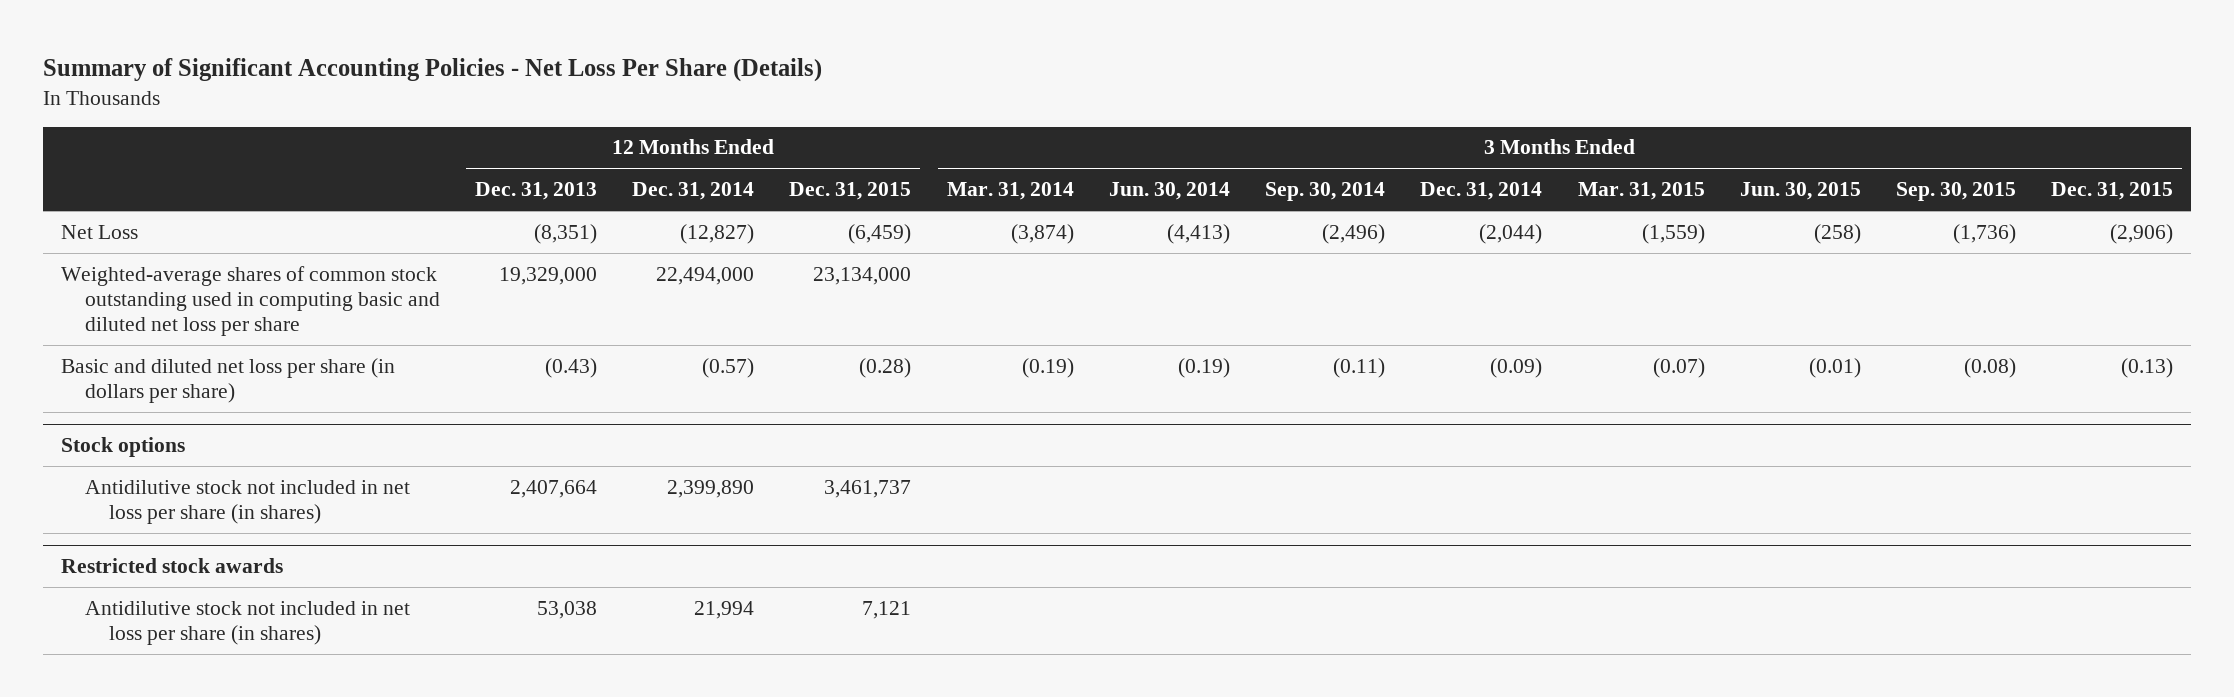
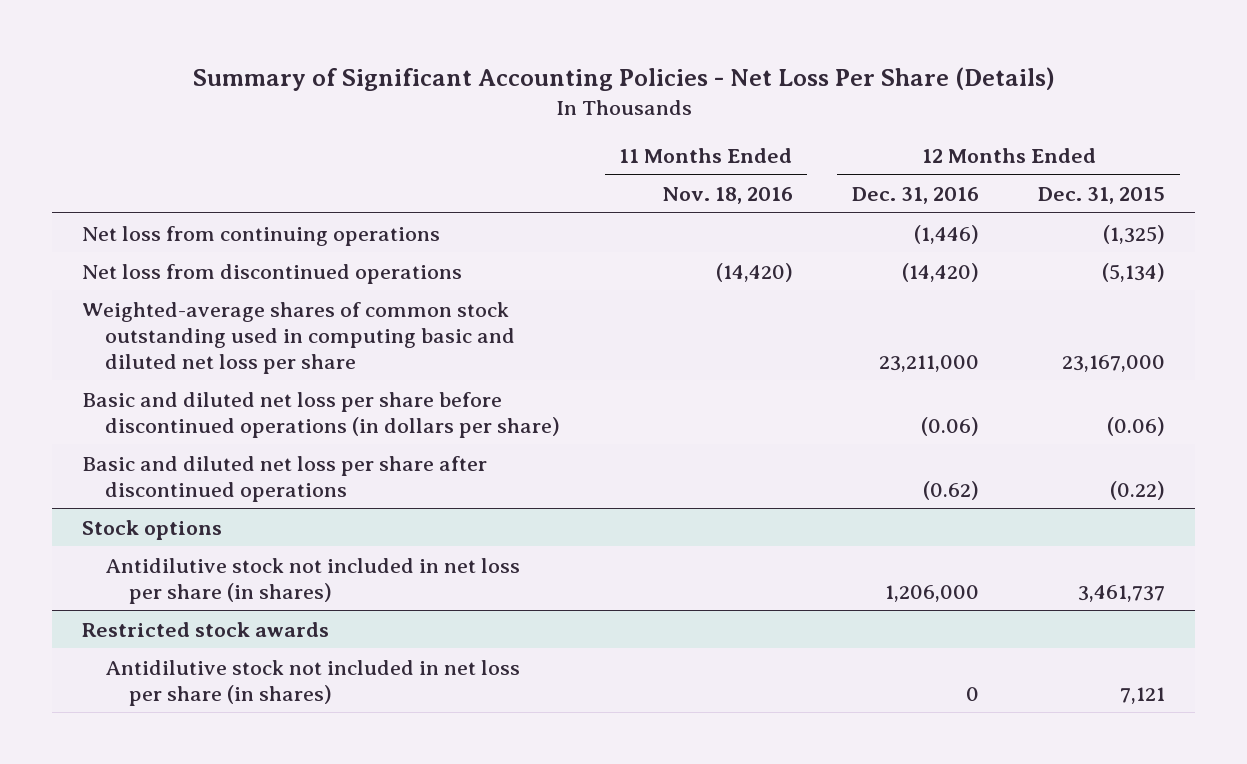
- | 12 Months Ended Dec. 31, 2013 | 12 Months Ended Dec. 31, 2014 | 12 Months Ended Dec. 31, 2015 | 3 Months Ended Mar. 31, 2014 | 3 Months Ended Jun. 30, 2014 | 3 Months Ended Sep. 30, 2014 | 3 Months Ended Dec. 31, 2014 | 3 Months Ended Mar. 31, 2015 | 3 Months Ended Jun. 30, 2015 | 3 Months Ended Sep. 30, 2015 | 3 Months Ended Dec. 31, 2015
+ | 11 Months Ended Nov. 18, 2016 | 12 Months Ended Dec. 31, 2016 | 12 Months Ended Dec. 31, 2015
- Net Loss | (8,351) | (12,827) | (6,459) | (3,874) | (4,413) | (2,496) | (2,044) | (1,559) | (258) | (1,736) | (2,906)
- Weighted-average shares of common stock outstanding used in computing basic and diluted net loss per share | 19,329,000 | 22,494,000 | 23,134,000 | | | | | | | |
- Basic and diluted net loss per share (in dollars per share) | (0.43) | (0.57) | (0.28) | (0.19) | (0.19) | (0.11) | (0.09) | (0.07) | (0.01) | (0.08) | (0.13)
+ Net loss from continuing operations | | (1,446) | (1,325)
+ Net loss from discontinued operations | (14,420) | (14,420) | (5,134)
+ Weighted-average shares of common stock outstanding used in computing basic and diluted net loss per share | | 23,211,000 | 23,167,000
+ Basic and diluted net loss per share before discontinued operations (in dollars per share) | | (0.06) | (0.06)
+ Basic and diluted net loss per share after discontinued operations | | (0.62) | (0.22)

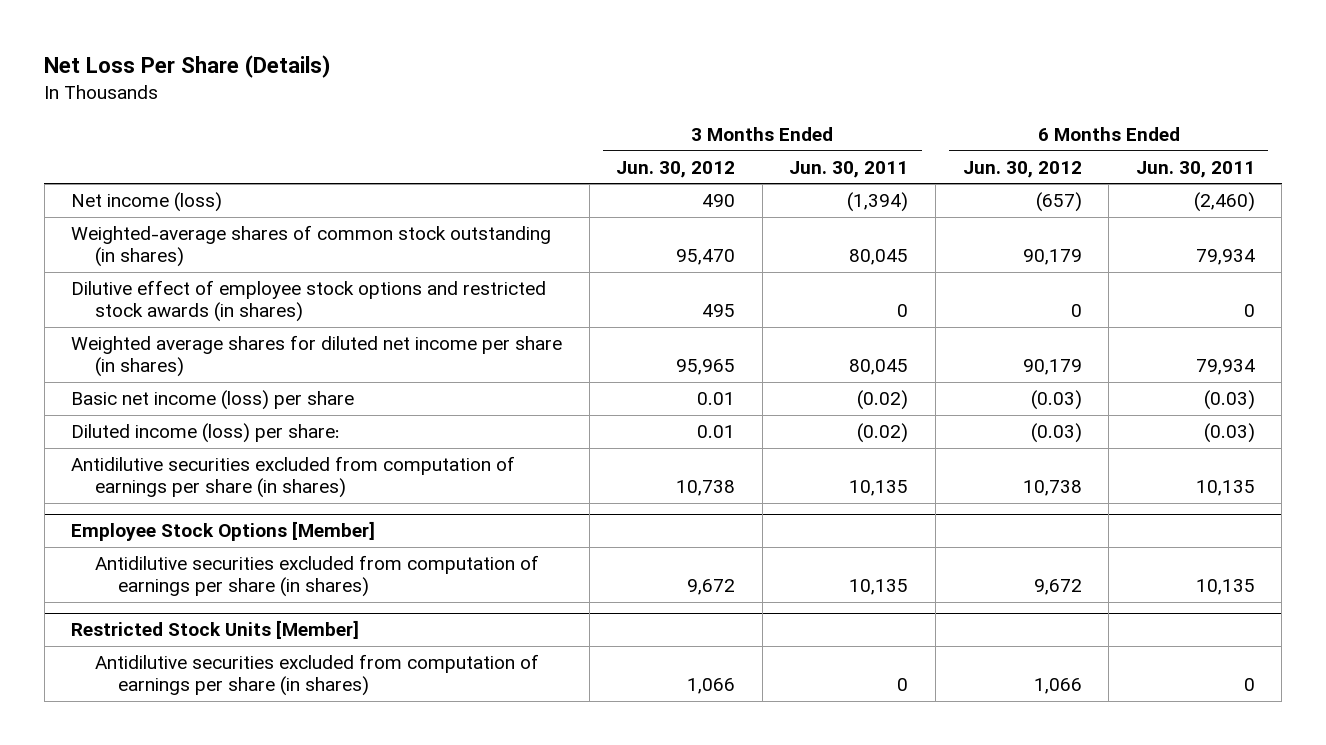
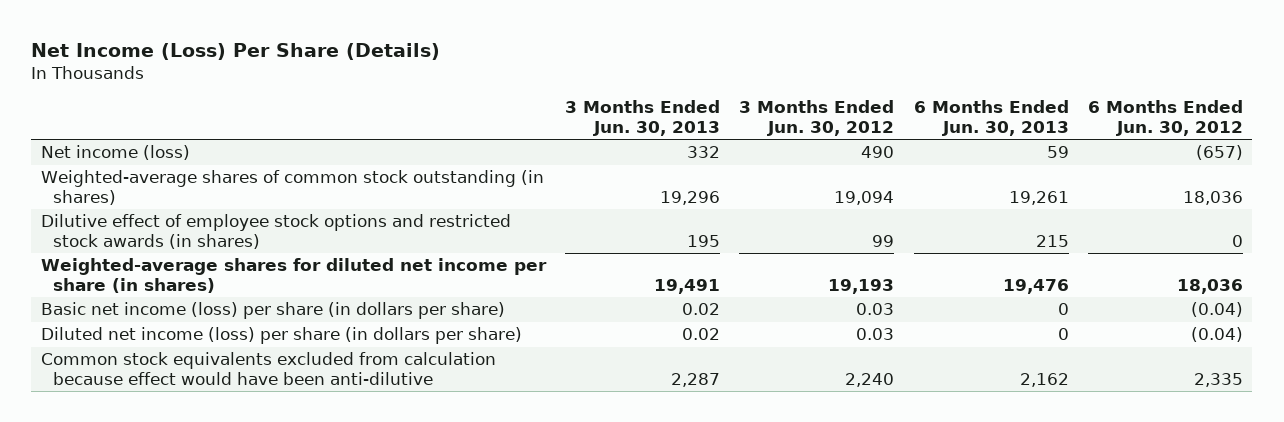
- Net Loss Per Share (Details)
+ Net Income (Loss) Per Share (Details)
- | 3 Months Ended Jun. 30, 2012 | 3 Months Ended Jun. 30, 2011 | 6 Months Ended Jun. 30, 2012 | 6 Months Ended Jun. 30, 2011
+ | 3 Months Ended Jun. 30, 2013 | 3 Months Ended Jun. 30, 2012 | 6 Months Ended Jun. 30, 2013 | 6 Months Ended Jun. 30, 2012
- Weighted-average shares of common stock outstanding (in shares) | 95,470 | 80,045 | 90,179 | 79,934
- Dilutive effect of employee stock options and restricted stock awards (in shares) | 495 | 0 | 0 | 0
- Weighted average shares for diluted net income per share (in shares) | 95,965 | 80,045 | 90,179 | 79,934
- Basic net income (loss) per share | 0.01 | (0.02) | (0.03) | (0.03)
- Diluted income (loss) per share: | 0.01 | (0.02) | (0.03) | (0.03)
- Antidilutive securities excluded from computation of earnings per share (in shares) | 10,738 | 10,135 | 10,738 | 10,135
- Employee Stock Options [Member]
- Antidilutive securities excluded from computation of earnings per share (in shares) | 9,672 | 10,135 | 9,672 | 10,135
- Restricted Stock Units [Member]
- Antidilutive securities excluded from computation of earnings per share (in shares) | 1,066 | 0 | 1,066 | 0
+ Weighted-average shares of common stock outstanding (in shares) | 19,296 | 19,094 | 19,261 | 18,036
+ Dilutive effect of employee stock options and restricted stock awards (in shares) | 195 | 99 | 215 | 0
+ Weighted-average shares for diluted net income per share (in shares) | 19,491 | 19,193 | 19,476 | 18,036
+ Basic net income (loss) per share (in dollars per share) | 0.02 | 0.03 | 0 | (0.04)
+ Diluted net income (loss) per share (in dollars per share) | 0.02 | 0.03 | 0 | (0.04)
+ Common stock equivalents excluded from calculation because effect would have been anti-dilutive | 2,287 | 2,240 | 2,162 | 2,335

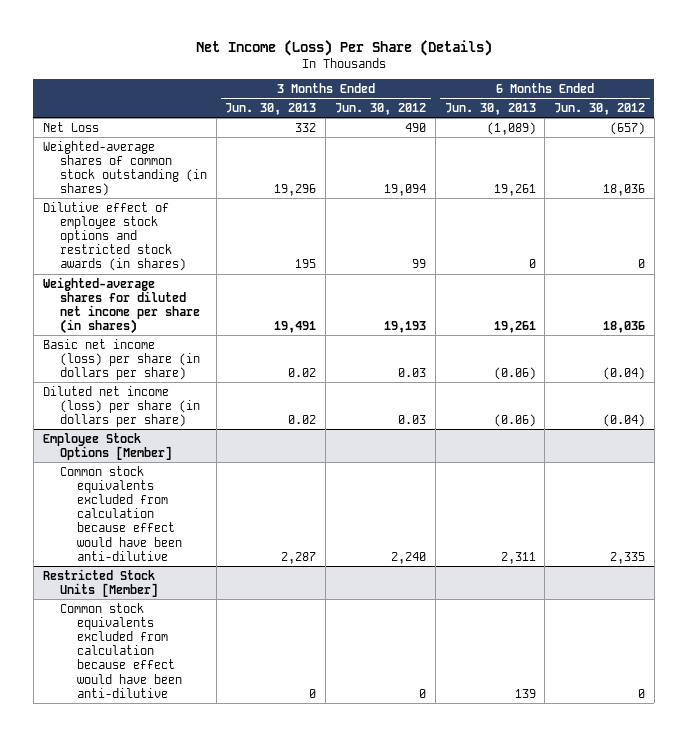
- Net income (loss) | 332 | 490 | 59 | (657)
+ Net Loss | 332 | 490 | (1,089) | (657)
- Dilutive effect of employee stock options and restricted stock awards (in shares) | 195 | 99 | 215 | 0
- Weighted-average shares for diluted net income per share (in shares) | 19,491 | 19,193 | 19,476 | 18,036
- Basic net income (loss) per share (in dollars per share) | 0.02 | 0.03 | 0 | (0.04)
- Diluted net income (loss) per share (in dollars per share) | 0.02 | 0.03 | 0 | (0.04)
- Common stock equivalents excluded from calculation because effect would have been anti-dilutive | 2,287 | 2,240 | 2,162 | 2,335
+ Dilutive effect of employee stock options and restricted stock awards (in shares) | 195 | 99 | 0 | 0
+ Weighted-average shares for diluted net income per share (in shares) | 19,491 | 19,193 | 19,261 | 18,036
+ Basic net income (loss) per share (in dollars per share) | 0.02 | 0.03 | (0.06) | (0.04)
+ Diluted net income (loss) per share (in dollars per share) | 0.02 | 0.03 | (0.06) | (0.04)
+ Employee Stock Options [Member]
+ Common stock equivalents excluded from calculation because effect would have been anti-dilutive | 2,287 | 2,240 | 2,311 | 2,335
+ Restricted Stock Units [Member]
+ Common stock equivalents excluded from calculation because effect would have been anti-dilutive | 0 | 0 | 139 | 0

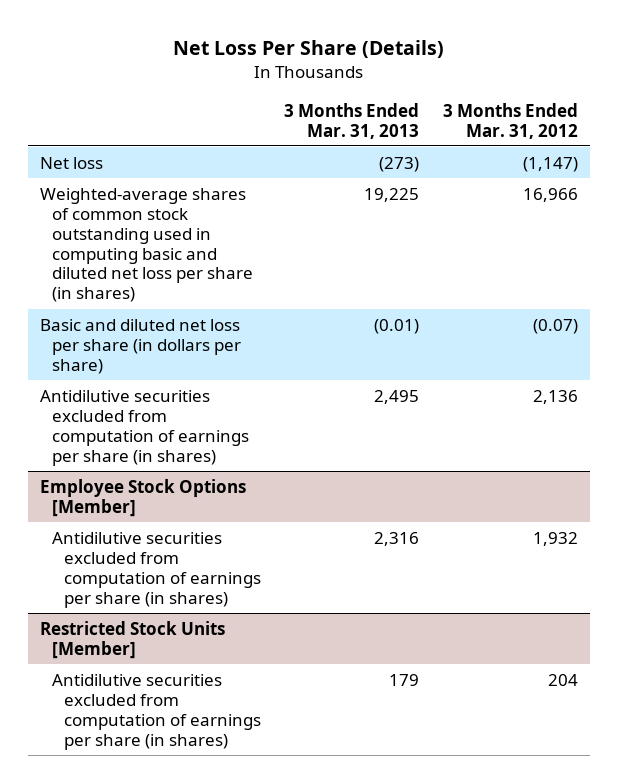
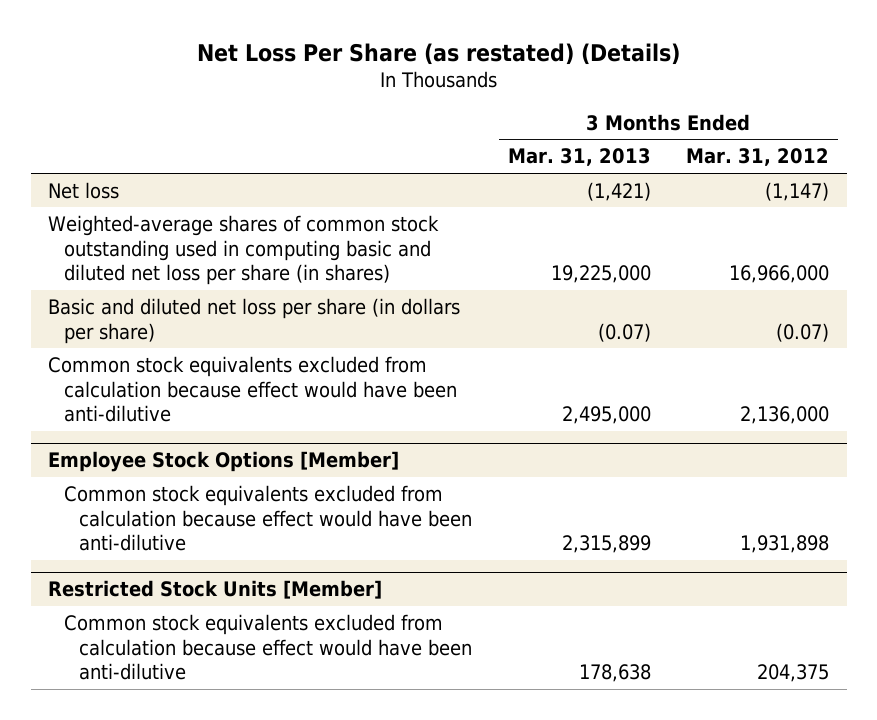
- Net Loss Per Share (Details)
+ Net Loss Per Share (as restated) (Details)
- Net loss | (273) | (1,147)
- Weighted-average shares of common stock outstanding used in computing basic and diluted net loss per share (in shares) | 19,225 | 16,966
- Basic and diluted net loss per share (in dollars per share) | (0.01) | (0.07)
- Antidilutive securities excluded from computation of earnings per share (in shares) | 2,495 | 2,136
+ Net loss | (1,421) | (1,147)
+ Weighted-average shares of common stock outstanding used in computing basic and diluted net loss per share (in shares) | 19,225,000 | 16,966,000
+ Basic and diluted net loss per share (in dollars per share) | (0.07) | (0.07)
+ Common stock equivalents excluded from calculation because effect would have been anti-dilutive | 2,495,000 | 2,136,000
@ Employee Stock Options [Member]
- Antidilutive securities excluded from computation of earnings per share (in shares) | 2,316 | 1,932
+ Common stock equivalents excluded from calculation because effect would have been anti-dilutive | 2,315,899 | 1,931,898
@ Restricted Stock Units [Member]
- Antidilutive securities excluded from computation of earnings per share (in shares) | 179 | 204
+ Common stock equivalents excluded from calculation because effect would have been anti-dilutive | 178,638 | 204,375

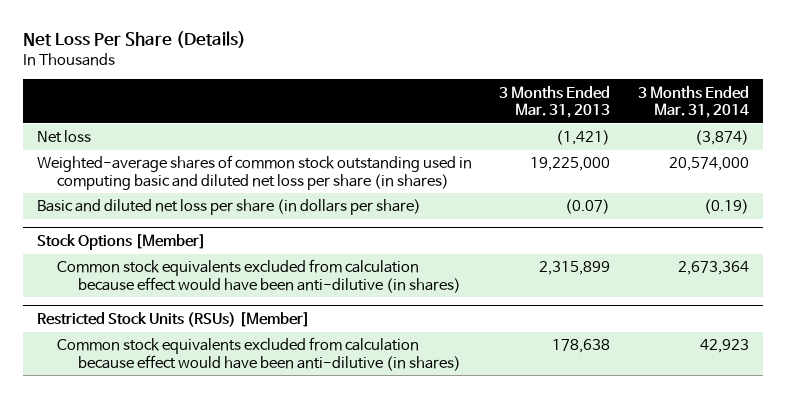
- Net Loss Per Share (as restated) (Details)
+ Net Loss Per Share (Details)
- | 3 Months Ended Mar. 31, 2013 | 3 Months Ended Mar. 31, 2012
+ | 3 Months Ended Mar. 31, 2013 | 3 Months Ended Mar. 31, 2014
- Common stock equivalents excluded from calculation because effect would have been anti-dilutive | 2,495,000 | 2,136,000
- Employee Stock Options [Member]
- Common stock equivalents excluded from calculation because effect would have been anti-dilutive | 2,315,899 | 1,931,898
- Restricted Stock Units [Member]
- Common stock equivalents excluded from calculation because effect would have been anti-dilutive | 178,638 | 204,375
+ Stock Options [Member]
+ Common stock equivalents excluded from calculation because effect would have been anti-dilutive (in shares) | 2,315,899 | 2,673,364
+ Restricted Stock Units (RSUs) [Member]
+ Common stock equivalents excluded from calculation because effect would have been anti-dilutive (in shares) | 178,638 | 42,923

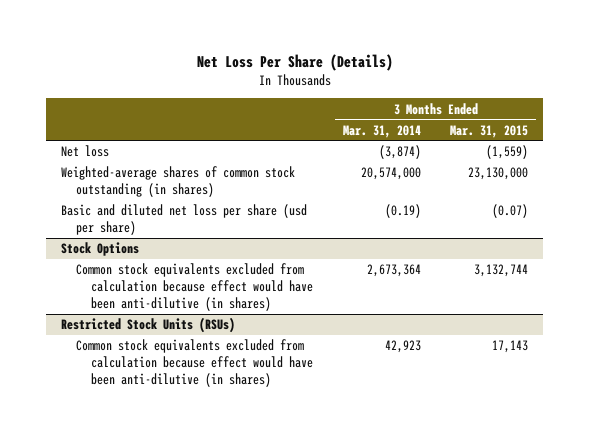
- | 3 Months Ended Mar. 31, 2013 | 3 Months Ended Mar. 31, 2014
+ | 3 Months Ended Mar. 31, 2014 | 3 Months Ended Mar. 31, 2015
- Weighted-average shares of common stock outstanding used in computing basic and diluted net loss per share (in shares) | 19,225,000 | 20,574,000
- Basic and diluted net loss per share (in dollars per share) | (0.07) | (0.19)
- Stock Options [Member]
+ Weighted-average shares of common stock outstanding (in shares) | 20,574,000 | 23,130,000
+ Basic and diluted net loss per share (usd per share) | (0.19) | (0.07)
+ Stock Options
- Restricted Stock Units (RSUs) [Member]
+ Restricted Stock Units (RSUs)

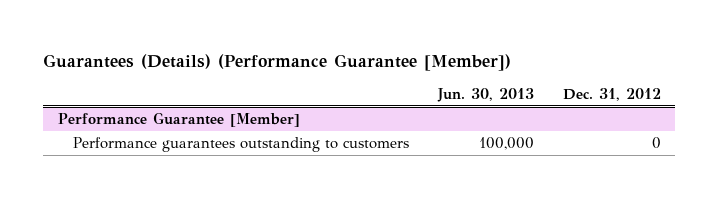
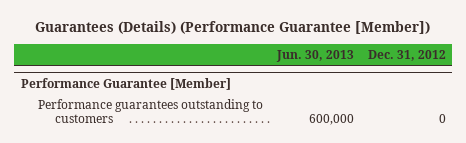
@ Performance Guarantee [Member]
- Performance guarantees outstanding to customers | 100,000 | 0
+ Performance guarantees outstanding to customers | 600,000 | 0

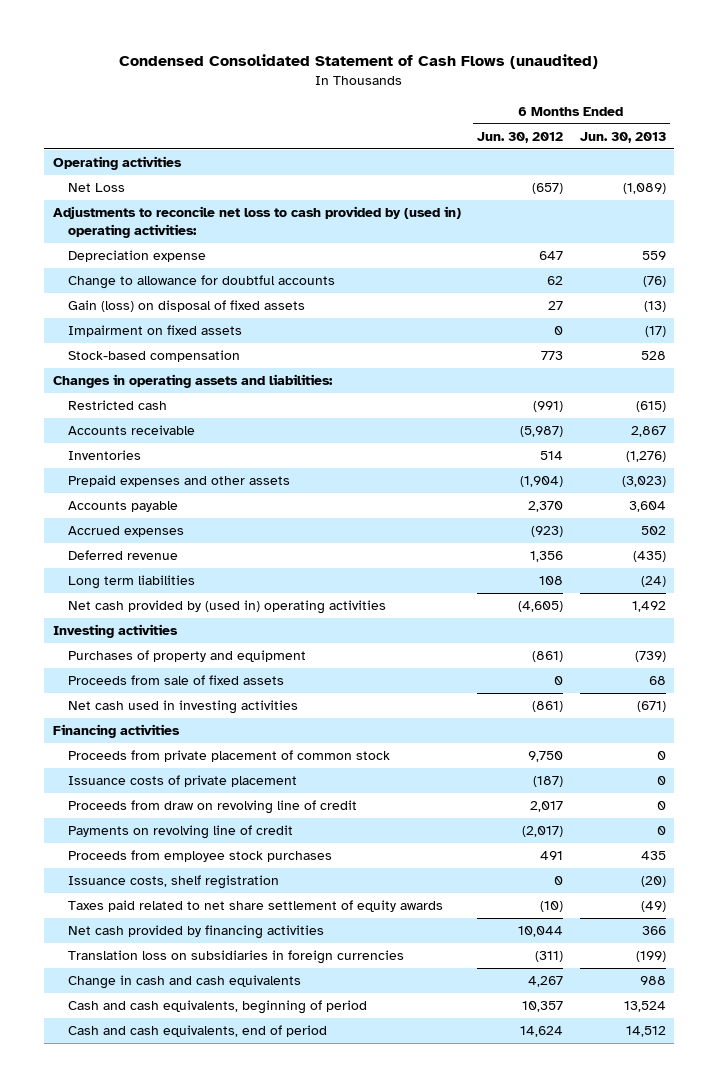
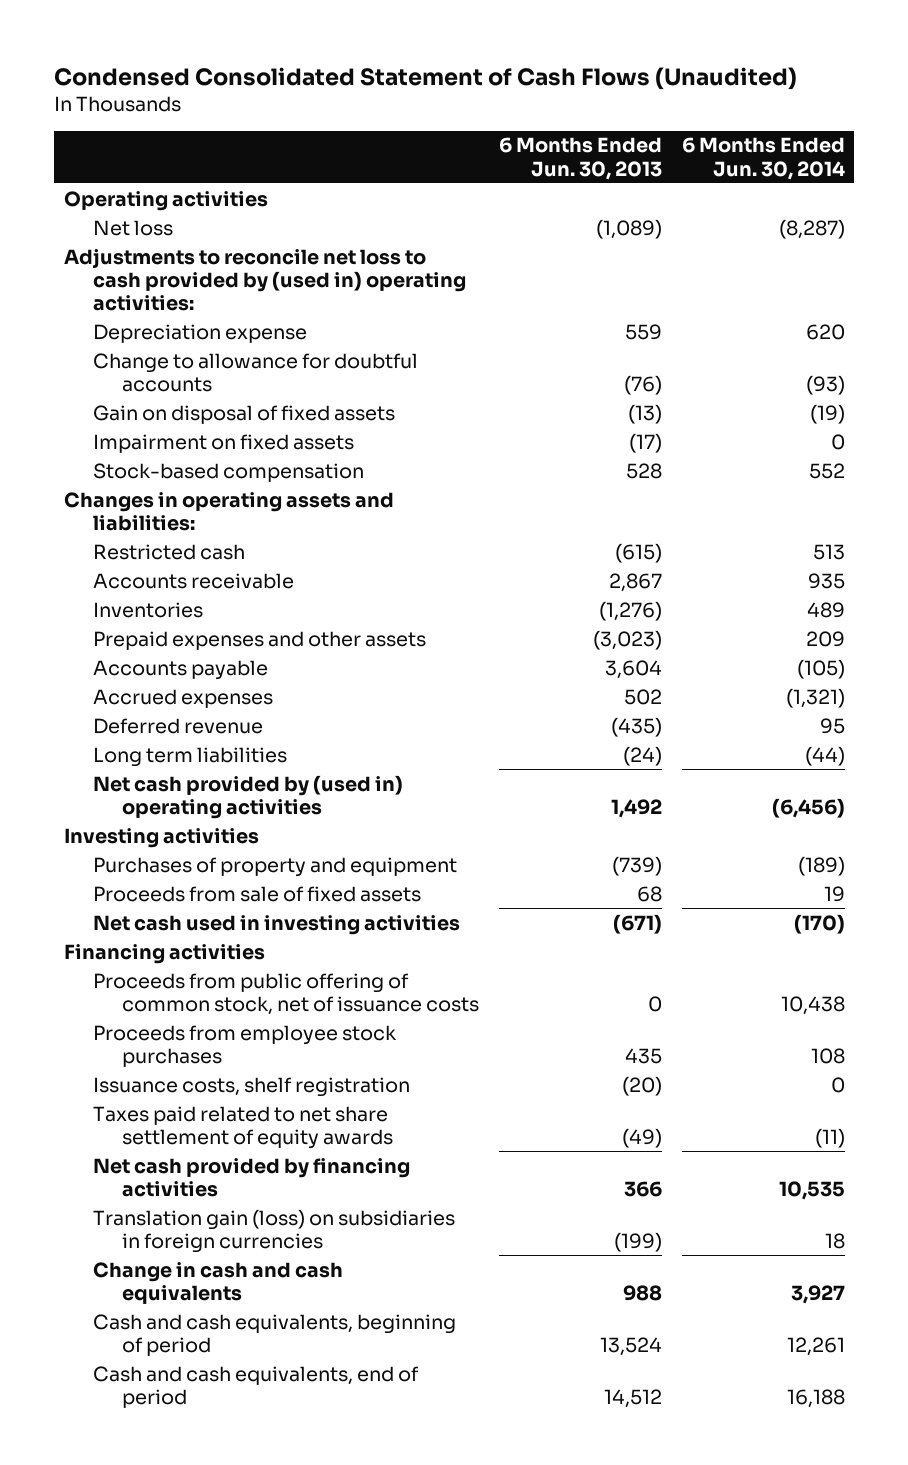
- Condensed Consolidated Statement of Cash Flows (unaudited)
+ Condensed Consolidated Statement of Cash Flows (Unaudited)
- | 6 Months Ended Jun. 30, 2012 | 6 Months Ended Jun. 30, 2013
+ | 6 Months Ended Jun. 30, 2013 | 6 Months Ended Jun. 30, 2014
- Net Loss | (657) | (1,089)
+ Net loss | (1,089) | (8,287)
- Gain (loss) on disposal of fixed assets | 27 | (13)
+ Gain on disposal of fixed assets | (13) | (19)
- Proceeds from private placement of common stock | 9,750 | 0
- Issuance costs of private placement | (187) | 0
- Proceeds from draw on revolving line of credit | 2,017 | 0
- Payments on revolving line of credit | (2,017) | 0
+ Proceeds from public offering of common stock, net of issuance costs | 0 | 10,438
- Translation loss on subsidiaries in foreign currencies | (311) | (199)
+ Translation gain (loss) on subsidiaries in foreign currencies | (199) | 18

